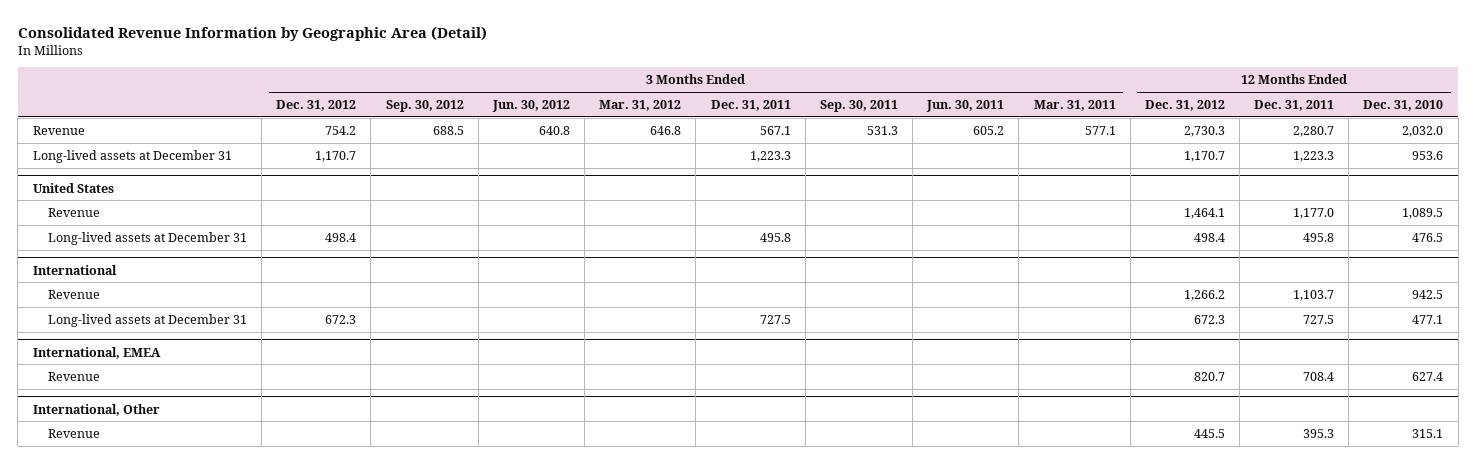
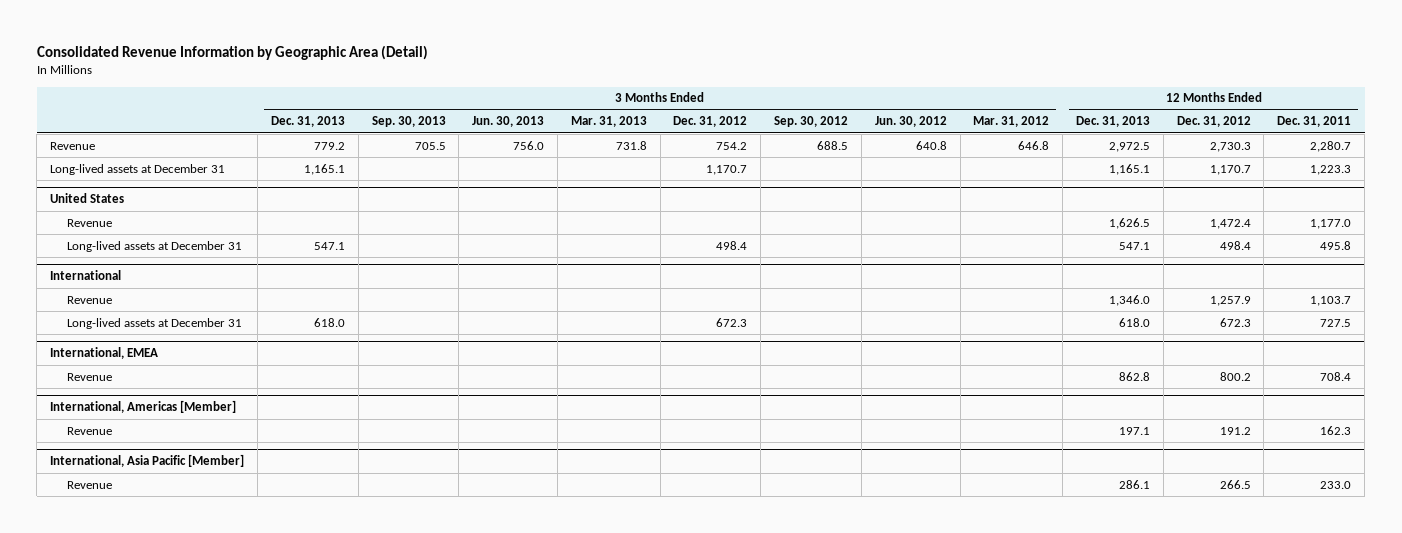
- | 3 Months Ended Dec. 31, 2012 | 3 Months Ended Sep. 30, 2012 | 3 Months Ended Jun. 30, 2012 | 3 Months Ended Mar. 31, 2012 | 3 Months Ended Dec. 31, 2011 | 3 Months Ended Sep. 30, 2011 | 3 Months Ended Jun. 30, 2011 | 3 Months Ended Mar. 31, 2011 | 12 Months Ended Dec. 31, 2012 | 12 Months Ended Dec. 31, 2011 | 12 Months Ended Dec. 31, 2010
+ | 3 Months Ended Dec. 31, 2013 | 3 Months Ended Sep. 30, 2013 | 3 Months Ended Jun. 30, 2013 | 3 Months Ended Mar. 31, 2013 | 3 Months Ended Dec. 31, 2012 | 3 Months Ended Sep. 30, 2012 | 3 Months Ended Jun. 30, 2012 | 3 Months Ended Mar. 31, 2012 | 12 Months Ended Dec. 31, 2013 | 12 Months Ended Dec. 31, 2012 | 12 Months Ended Dec. 31, 2011
@ United States
- Revenue | | | | | | | | | 1,464.1 | 1,177.0 | 1,089.5
+ Revenue | | | | | | | | | 1,626.5 | 1,472.4 | 1,177.0
@ International
- Revenue | | | | | | | | | 1,266.2 | 1,103.7 | 942.5
+ Revenue | | | | | | | | | 1,346.0 | 1,257.9 | 1,103.7
@ International, EMEA
- Revenue | | | | | | | | | 820.7 | 708.4 | 627.4
- International, Other
- Revenue | | | | | | | | | 445.5 | 395.3 | 315.1
@ International, EMEA
+ Revenue | | | | | | | | | 862.8 | 800.2 | 708.4
+ International, Americas [Member]
+ Revenue | | | | | | | | | 197.1 | 191.2 | 162.3
+ International, Asia Pacific [Member]
+ Revenue | | | | | | | | | 286.1 | 266.5 | 233.0

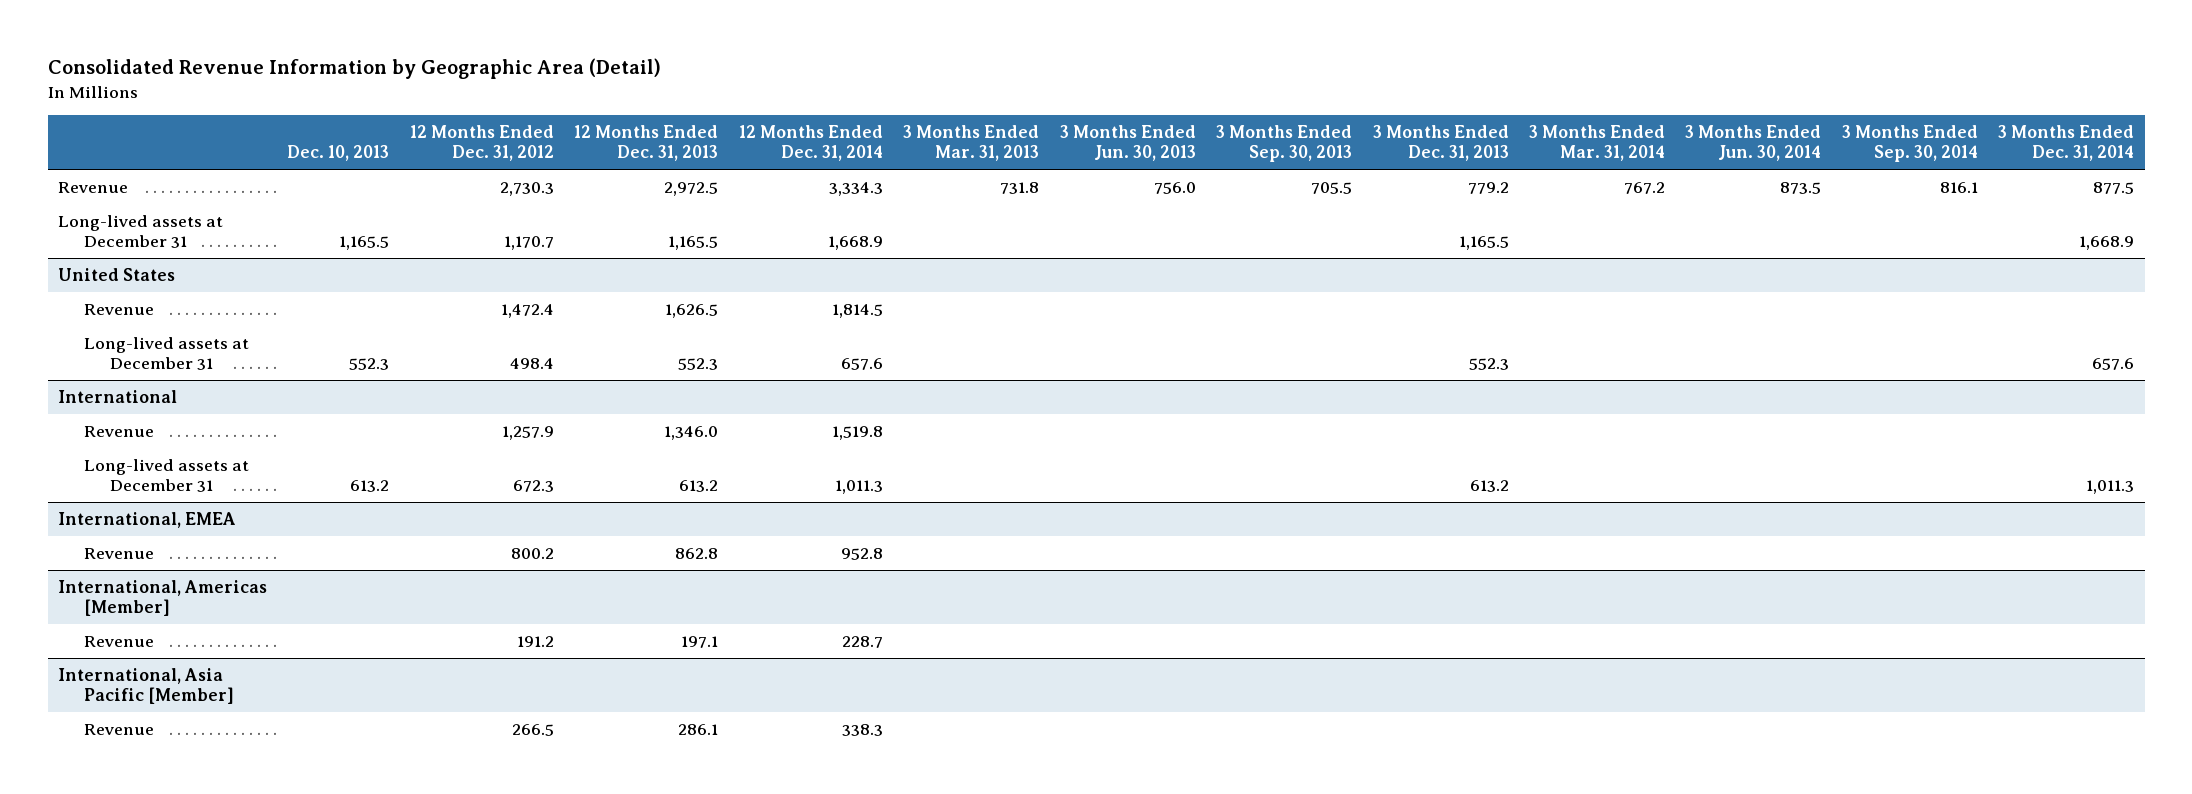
- | 3 Months Ended Dec. 31, 2013 | 3 Months Ended Sep. 30, 2013 | 3 Months Ended Jun. 30, 2013 | 3 Months Ended Mar. 31, 2013 | 3 Months Ended Dec. 31, 2012 | 3 Months Ended Sep. 30, 2012 | 3 Months Ended Jun. 30, 2012 | 3 Months Ended Mar. 31, 2012 | 12 Months Ended Dec. 31, 2013 | 12 Months Ended Dec. 31, 2012 | 12 Months Ended Dec. 31, 2011
+ | Dec. 10, 2013 | 12 Months Ended Dec. 31, 2012 | 12 Months Ended Dec. 31, 2013 | 12 Months Ended Dec. 31, 2014 | 3 Months Ended Mar. 31, 2013 | 3 Months Ended Jun. 30, 2013 | 3 Months Ended Sep. 30, 2013 | 3 Months Ended Dec. 31, 2013 | 3 Months Ended Mar. 31, 2014 | 3 Months Ended Jun. 30, 2014 | 3 Months Ended Sep. 30, 2014 | 3 Months Ended Dec. 31, 2014
- Long-lived assets at December 31 | 1,165.1 | | | | 1,170.7 | | | | 1,165.1 | 1,170.7 | 1,223.3
+ Long-lived assets at December 31 | 1,165.5 | 1,170.7 | 1,165.5 | 1,668.9 | | | | 1,165.5 | | | | 1,668.9
@ United States
- Long-lived assets at December 31 | 547.1 | | | | 498.4 | | | | 547.1 | 498.4 | 495.8
+ Long-lived assets at December 31 | 552.3 | 498.4 | 552.3 | 657.6 | | | | 552.3 | | | | 657.6
@ International
- Long-lived assets at December 31 | 618.0 | | | | 672.3 | | | | 618.0 | 672.3 | 727.5
+ Long-lived assets at December 31 | 613.2 | 672.3 | 613.2 | 1,011.3 | | | | 613.2 | | | | 1,011.3

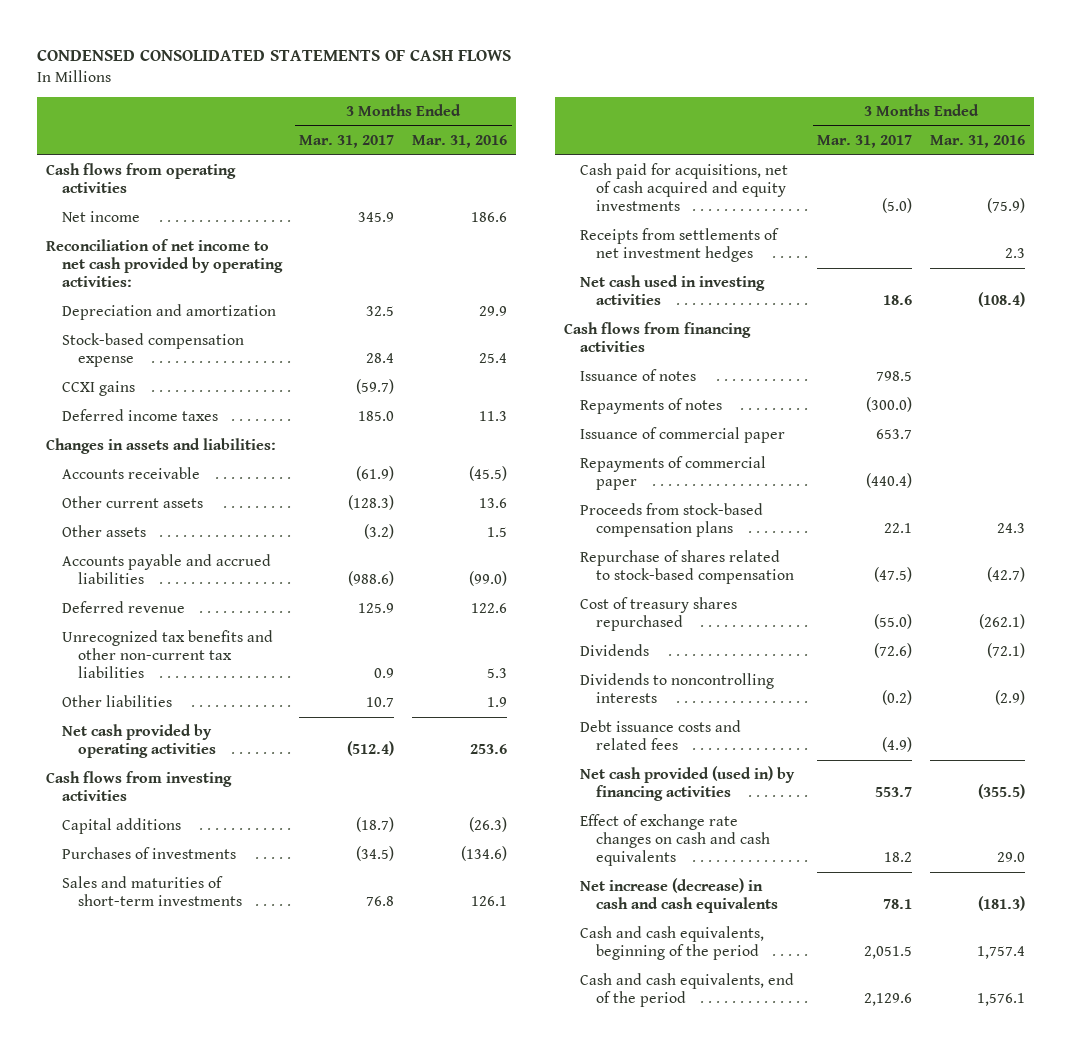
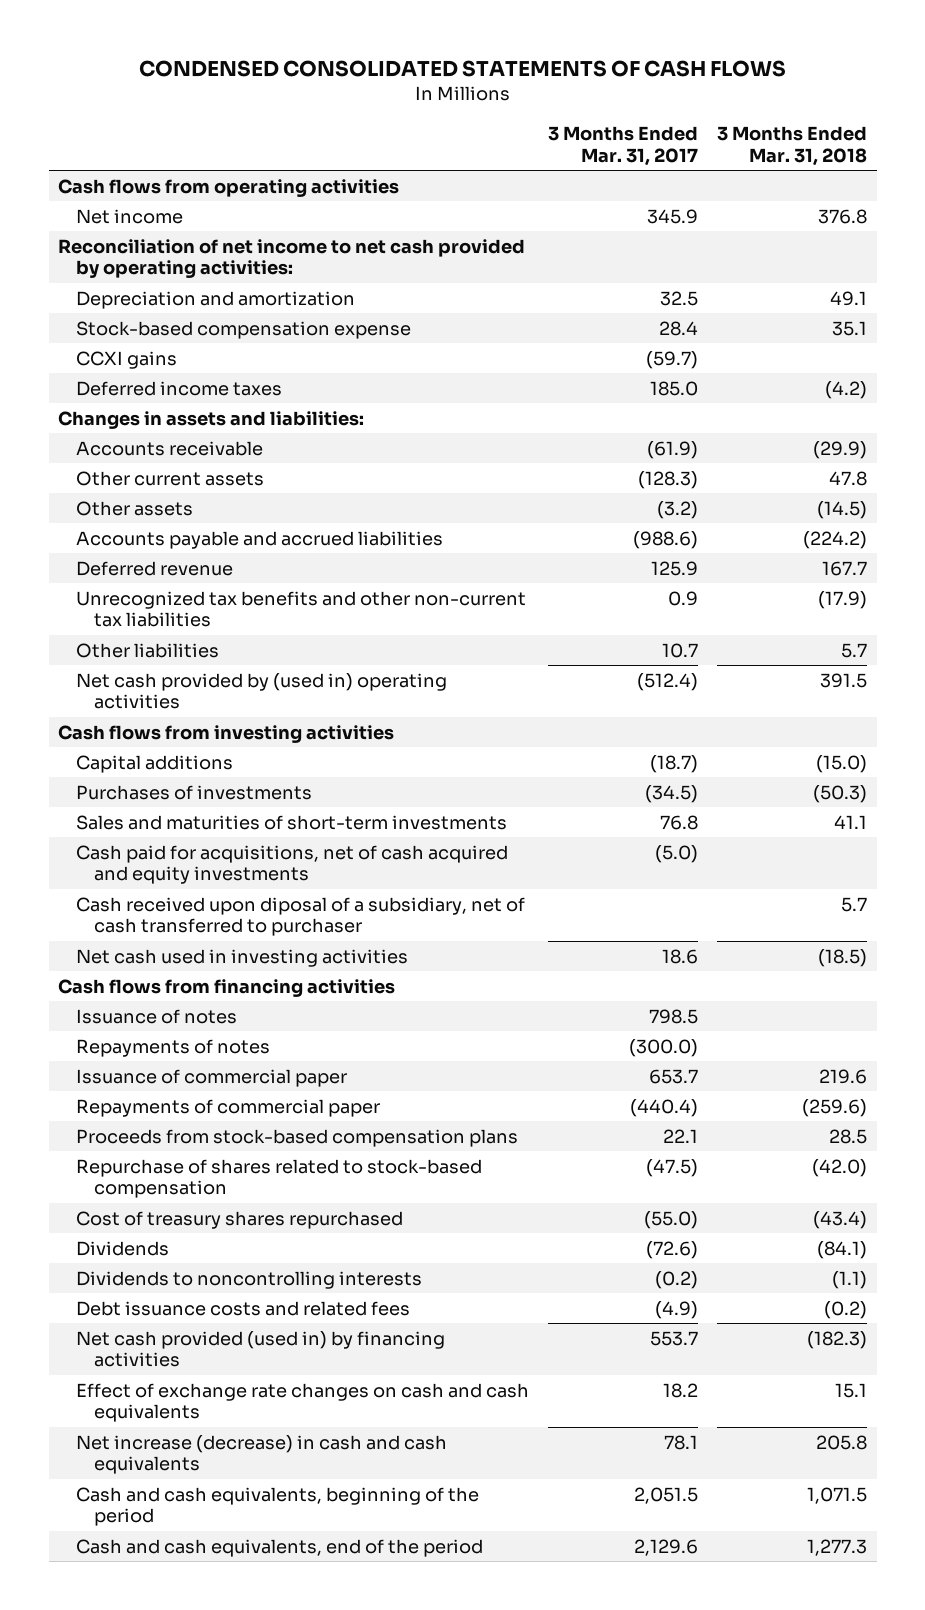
- | 3 Months Ended Mar. 31, 2017 | 3 Months Ended Mar. 31, 2016
+ | 3 Months Ended Mar. 31, 2017 | 3 Months Ended Mar. 31, 2018
- Net cash provided by operating activities | (512.4) | 253.6
+ Net cash provided by (used in) operating activities | (512.4) | 391.5
- Receipts from settlements of net investment hedges | | 2.3
+ Cash received upon diposal of a subsidiary, net of cash transferred to purchaser | | 5.7

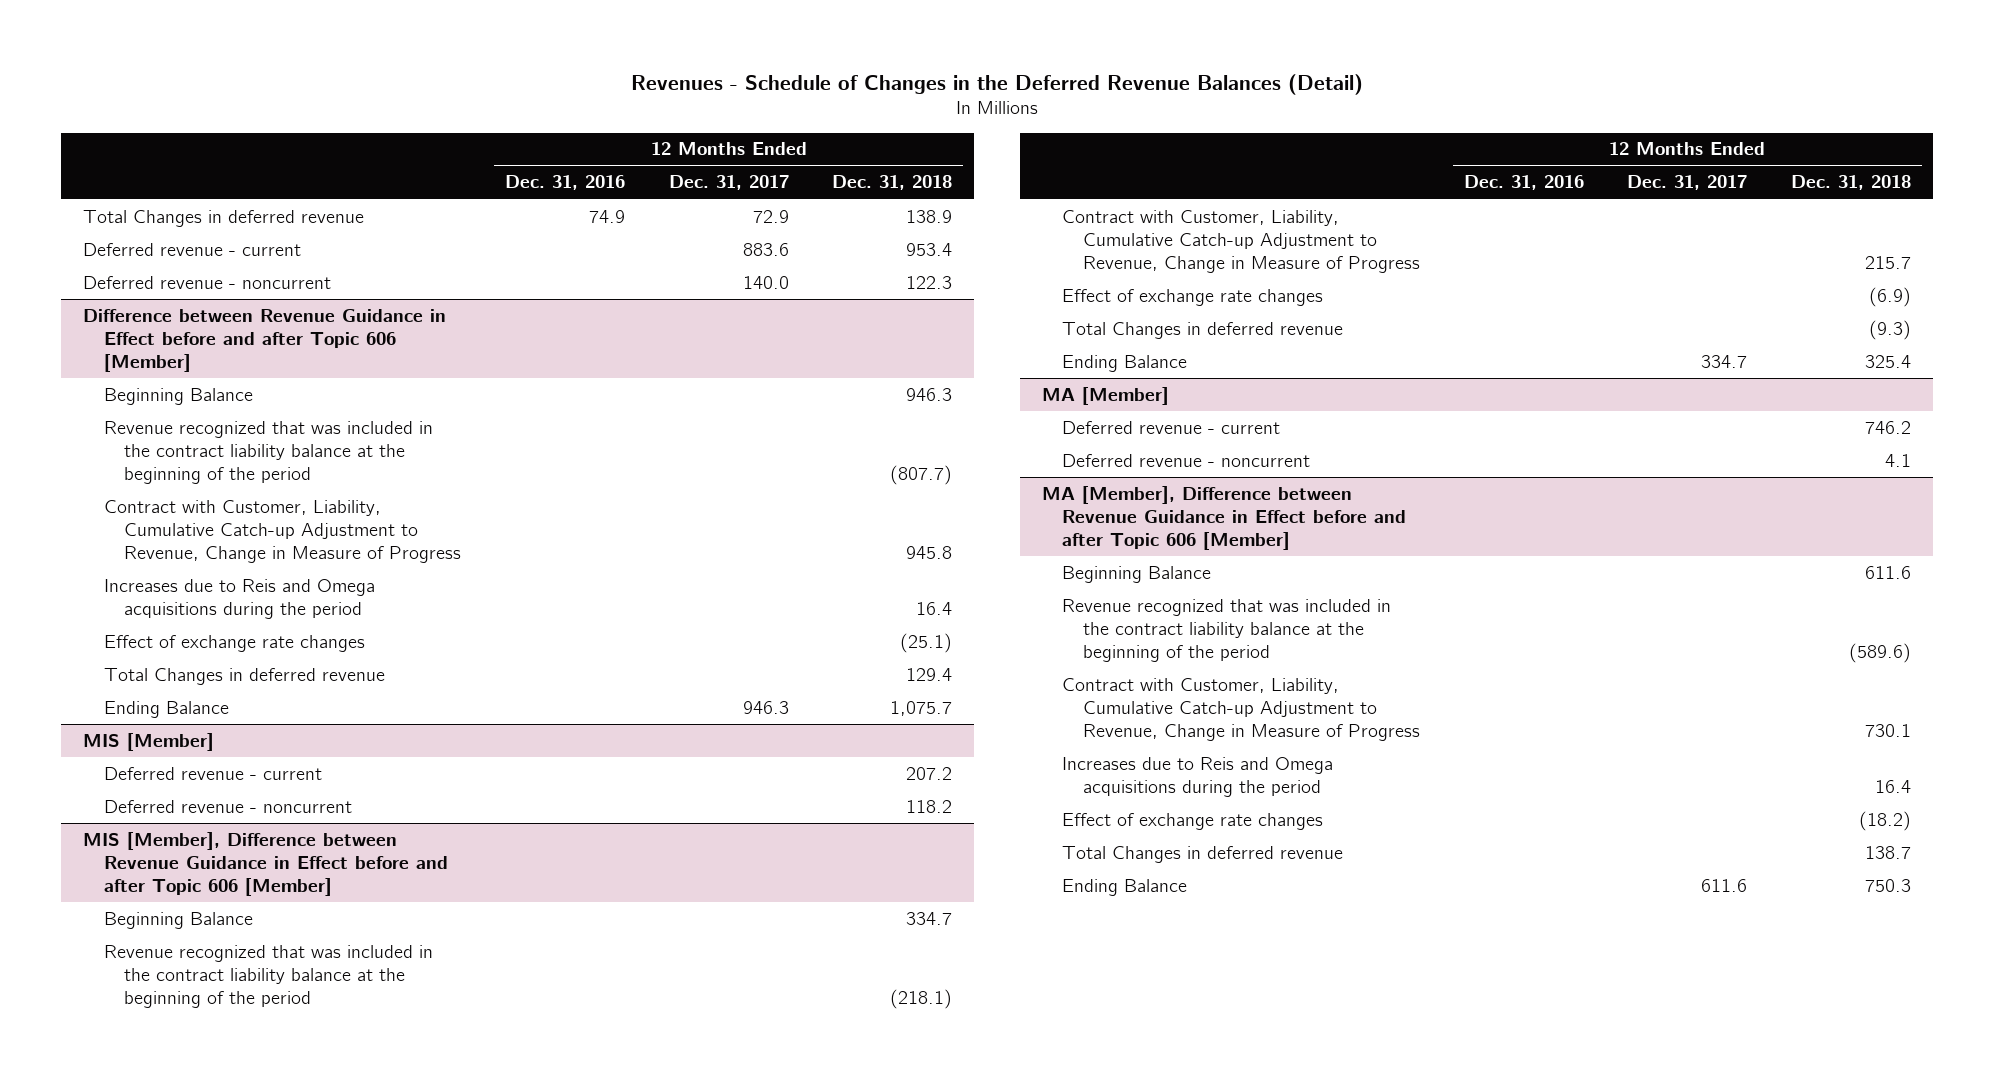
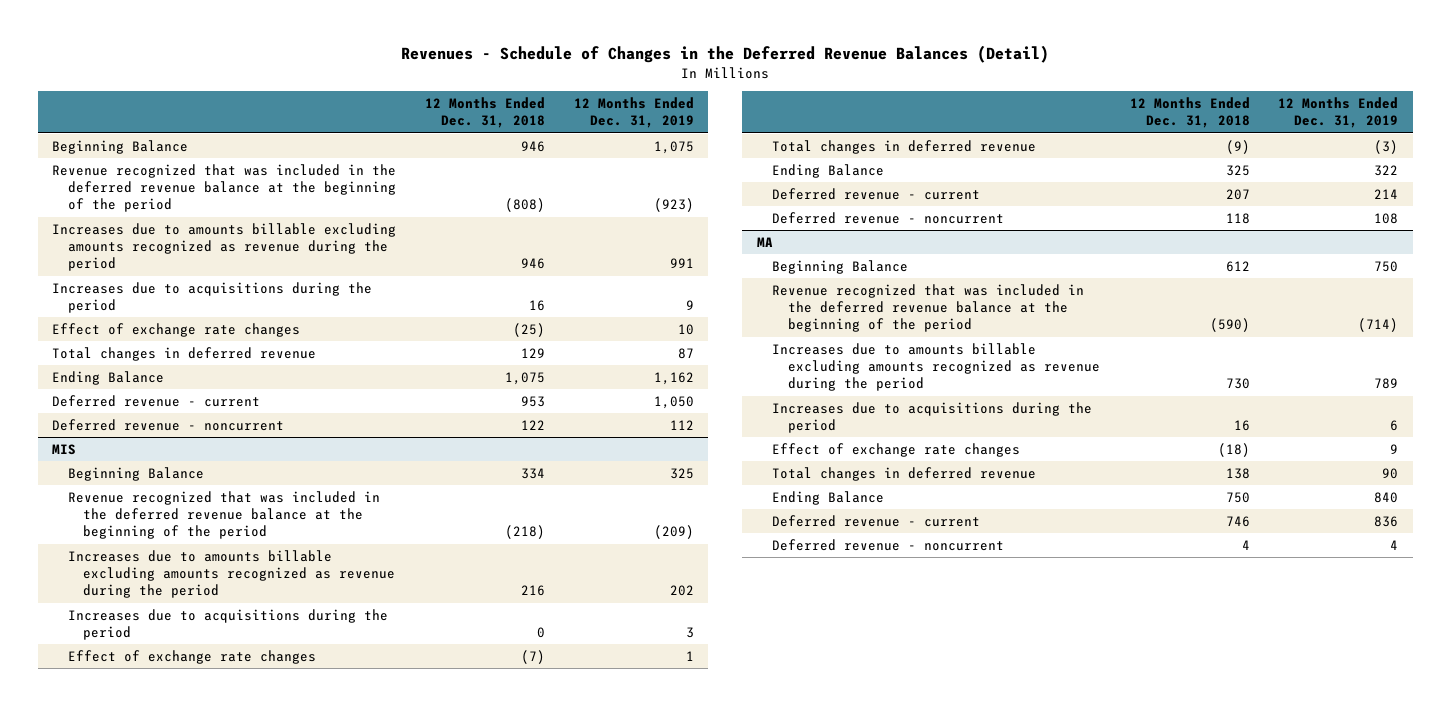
- | 12 Months Ended Dec. 31, 2016 | 12 Months Ended Dec. 31, 2017 | 12 Months Ended Dec. 31, 2018
+ | 12 Months Ended Dec. 31, 2018 | 12 Months Ended Dec. 31, 2019
- Total Changes in deferred revenue | 74.9 | 72.9 | 138.9
- Deferred revenue - current | | 883.6 | 953.4
- Deferred revenue - noncurrent | | 140.0 | 122.3
- Difference between Revenue Guidance in Effect before and after Topic 606 [Member]
- Beginning Balance | | | 946.3
- Revenue recognized that was included in the contract liability balance at the beginning of the period | | | (807.7)
- Contract with Customer, Liability, Cumulative Catch-up Adjustment to Revenue, Change in Measure of Progress | | | 945.8
- Increases due to Reis and Omega acquisitions during the period | | | 16.4
- Effect of exchange rate changes | | | (25.1)
- Total Changes in deferred revenue | | | 129.4
- Ending Balance | | 946.3 | 1,075.7
- MIS [Member]
- Deferred revenue - current | | | 207.2
- Deferred revenue - noncurrent | | | 118.2
- MIS [Member], Difference between Revenue Guidance in Effect before and after Topic 606 [Member]
- Beginning Balance | | | 334.7
- Revenue recognized that was included in the contract liability balance at the beginning of the period | | | (218.1)
- Contract with Customer, Liability, Cumulative Catch-up Adjustment to Revenue, Change in Measure of Progress | | | 215.7
- Effect of exchange rate changes | | | (6.9)
- Total Changes in deferred revenue | | | (9.3)
- Ending Balance | | 334.7 | 325.4
- MA [Member]
- Deferred revenue - current | | | 746.2
- Deferred revenue - noncurrent | | | 4.1
- MA [Member], Difference between Revenue Guidance in Effect before and after Topic 606 [Member]
- Beginning Balance | | | 611.6
- Revenue recognized that was included in the contract liability balance at the beginning of the period | | | (589.6)
- Contract with Customer, Liability, Cumulative Catch-up Adjustment to Revenue, Change in Measure of Progress | | | 730.1
- Increases due to Reis and Omega acquisitions during the period | | | 16.4
- Effect of exchange rate changes | | | (18.2)
- Total Changes in deferred revenue | | | 138.7
- Ending Balance | | 611.6 | 750.3
+ Beginning Balance | 946 | 1,075
+ Revenue recognized that was included in the deferred revenue balance at the beginning of the period | (808) | (923)
+ Increases due to amounts billable excluding amounts recognized as revenue during the period | 946 | 991
+ Increases due to acquisitions during the period | 16 | 9
+ Effect of exchange rate changes | (25) | 10
+ Total changes in deferred revenue | 129 | 87
+ Ending Balance | 1,075 | 1,162
+ Deferred revenue - current | 953 | 1,050
+ Deferred revenue - noncurrent | 122 | 112
+ MIS
+ Beginning Balance | 334 | 325
+ Revenue recognized that was included in the deferred revenue balance at the beginning of the period | (218) | (209)
+ Increases due to amounts billable excluding amounts recognized as revenue during the period | 216 | 202
+ Increases due to acquisitions during the period | 0 | 3
+ Effect of exchange rate changes | (7) | 1
+ Total changes in deferred revenue | (9) | (3)
+ Ending Balance | 325 | 322
+ Deferred revenue - current | 207 | 214
+ Deferred revenue - noncurrent | 118 | 108
+ MA
+ Beginning Balance | 612 | 750
+ Revenue recognized that was included in the deferred revenue balance at the beginning of the period | (590) | (714)
+ Increases due to amounts billable excluding amounts recognized as revenue during the period | 730 | 789
+ Increases due to acquisitions during the period | 16 | 6
+ Effect of exchange rate changes | (18) | 9
+ Total changes in deferred revenue | 138 | 90
+ Ending Balance | 750 | 840
+ Deferred revenue - current | 746 | 836
+ Deferred revenue - noncurrent | 4 | 4

